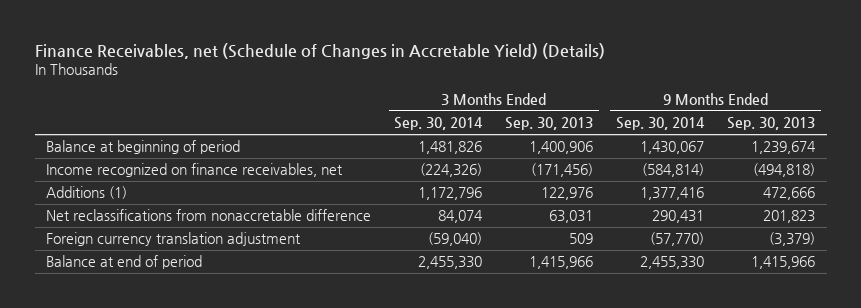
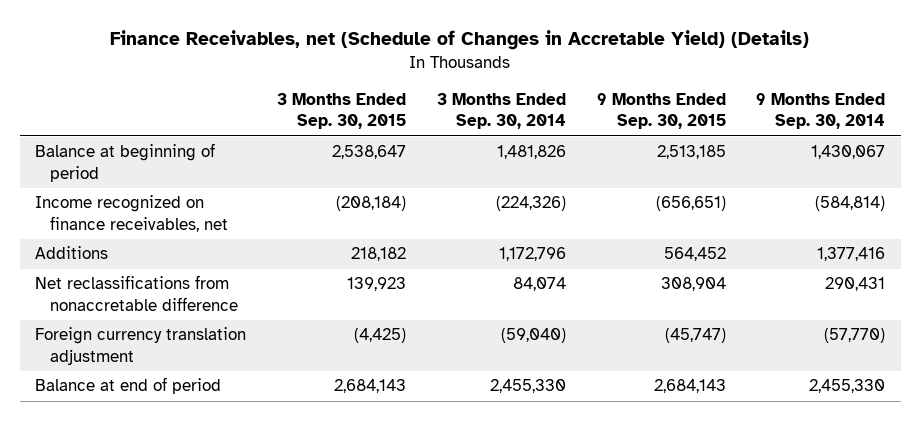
- | 3 Months Ended Sep. 30, 2014 | 3 Months Ended Sep. 30, 2013 | 9 Months Ended Sep. 30, 2014 | 9 Months Ended Sep. 30, 2013
+ | 3 Months Ended Sep. 30, 2015 | 3 Months Ended Sep. 30, 2014 | 9 Months Ended Sep. 30, 2015 | 9 Months Ended Sep. 30, 2014
- Additions (1) | 1,172,796 | 122,976 | 1,377,416 | 472,666
+ Additions | 218,182 | 1,172,796 | 564,452 | 1,377,416

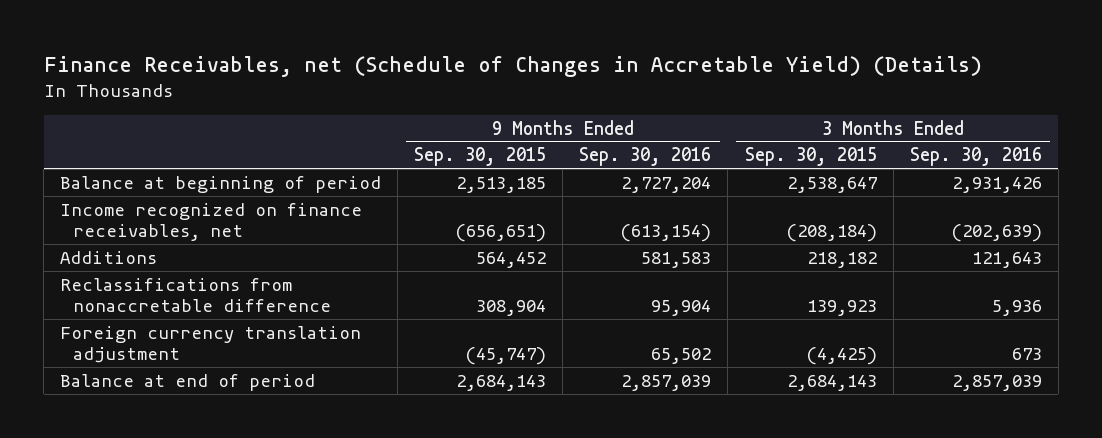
- | 3 Months Ended Sep. 30, 2015 | 3 Months Ended Sep. 30, 2014 | 9 Months Ended Sep. 30, 2015 | 9 Months Ended Sep. 30, 2014
+ | 9 Months Ended Sep. 30, 2015 | 9 Months Ended Sep. 30, 2016 | 3 Months Ended Sep. 30, 2015 | 3 Months Ended Sep. 30, 2016
- Net reclassifications from nonaccretable difference | 139,923 | 84,074 | 308,904 | 290,431
+ Reclassifications from nonaccretable difference | 308,904 | 95,904 | 139,923 | 5,936

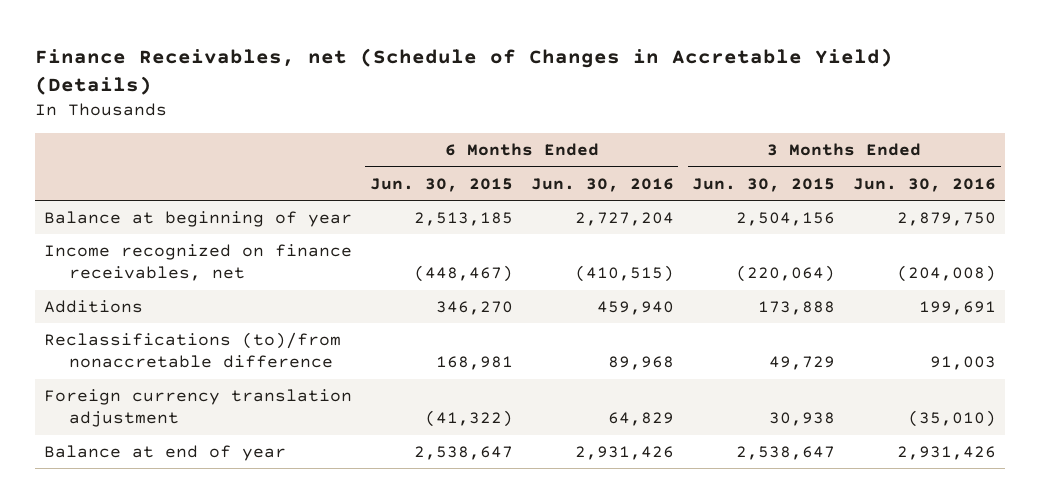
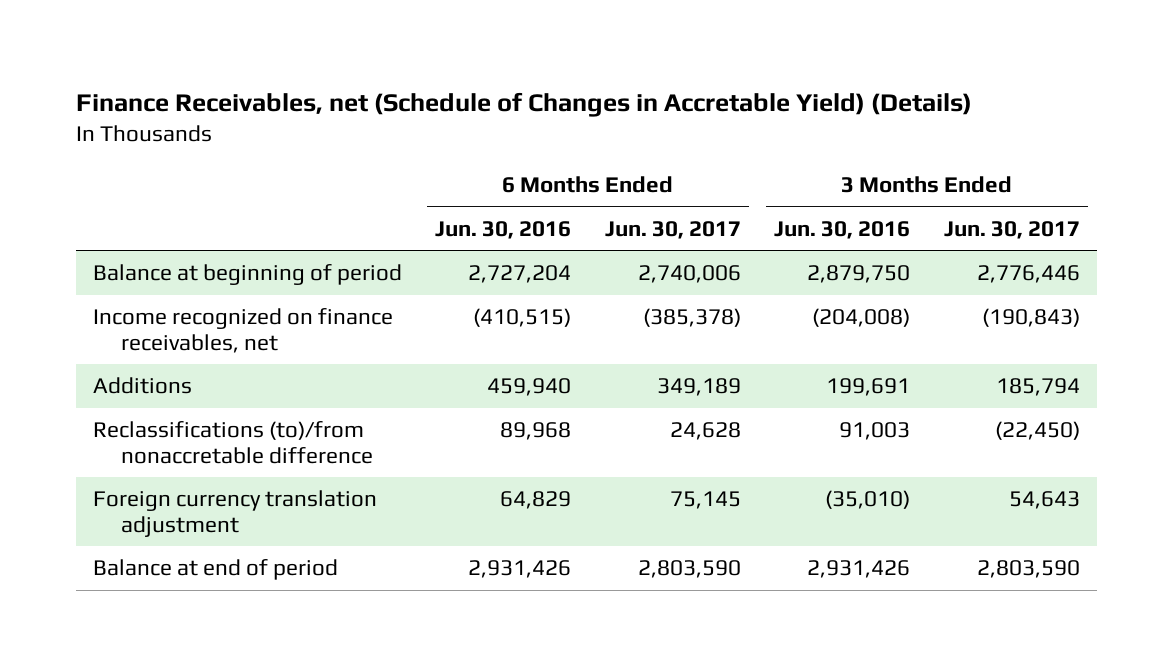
- | 6 Months Ended Jun. 30, 2015 | 6 Months Ended Jun. 30, 2016 | 3 Months Ended Jun. 30, 2015 | 3 Months Ended Jun. 30, 2016
+ | 6 Months Ended Jun. 30, 2016 | 6 Months Ended Jun. 30, 2017 | 3 Months Ended Jun. 30, 2016 | 3 Months Ended Jun. 30, 2017
- Balance at beginning of year | 2,513,185 | 2,727,204 | 2,504,156 | 2,879,750
+ Balance at beginning of period | 2,727,204 | 2,740,006 | 2,879,750 | 2,776,446
- Balance at end of year | 2,538,647 | 2,931,426 | 2,538,647 | 2,931,426
+ Balance at end of period | 2,931,426 | 2,803,590 | 2,931,426 | 2,803,590

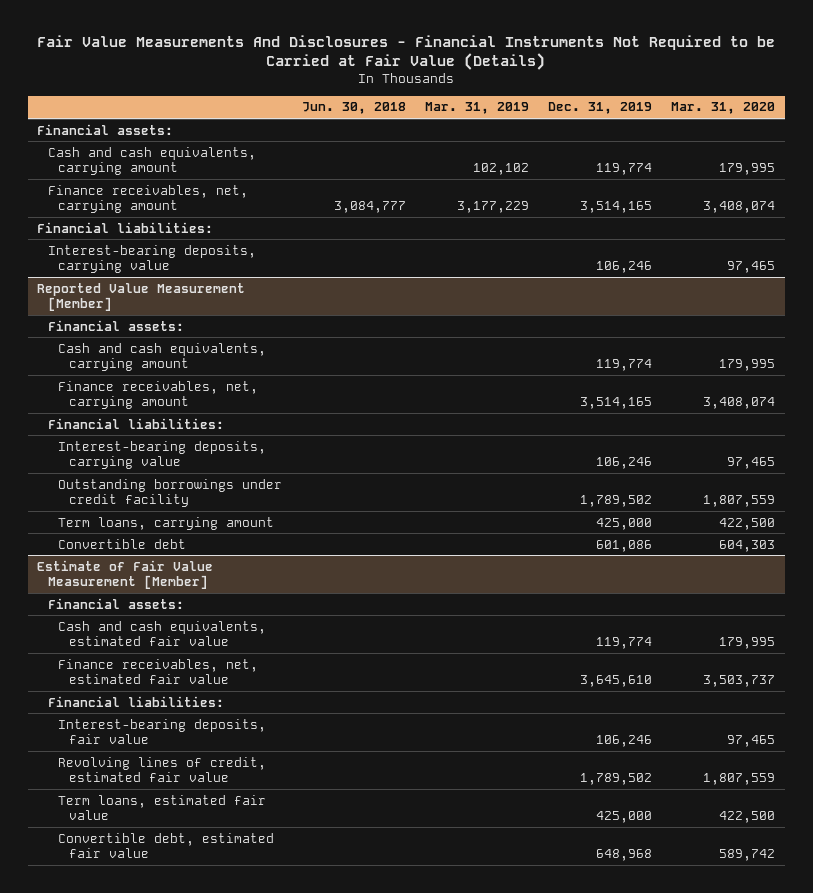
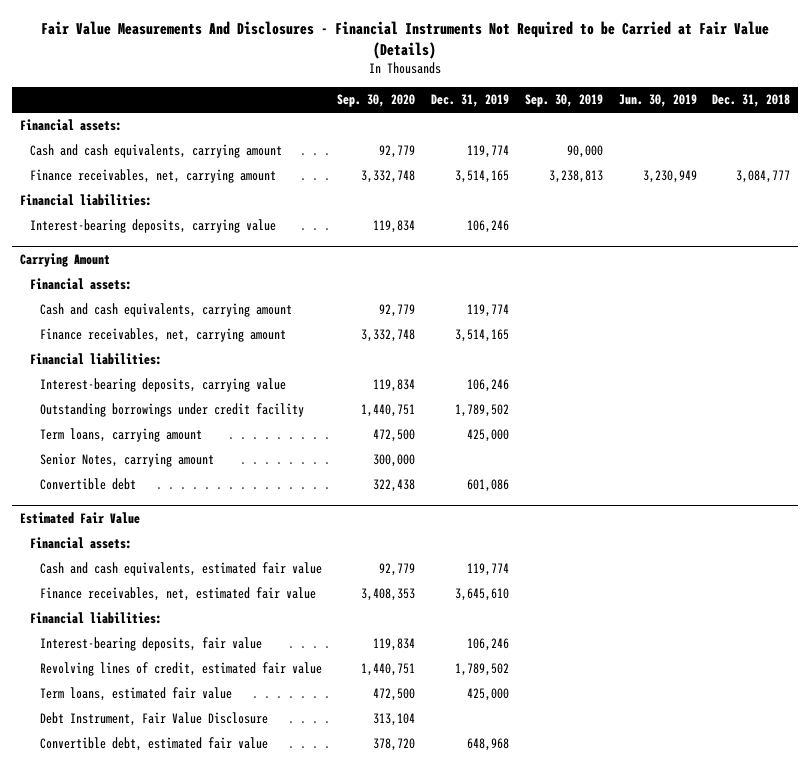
- | Jun. 30, 2018 | Mar. 31, 2019 | Dec. 31, 2019 | Mar. 31, 2020
+ | Sep. 30, 2020 | Dec. 31, 2019 | Sep. 30, 2019 | Jun. 30, 2019 | Dec. 31, 2018
- Reported Value Measurement [Member]
+ Carrying Amount
+ Senior Notes, carrying amount | 300,000 | | | |
- Estimate of Fair Value Measurement [Member]
+ Estimated Fair Value
+ Debt Instrument, Fair Value Disclosure | 313,104 | | | |

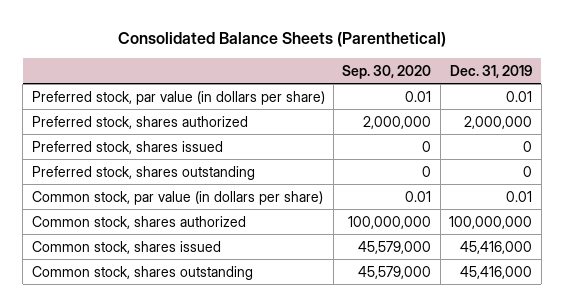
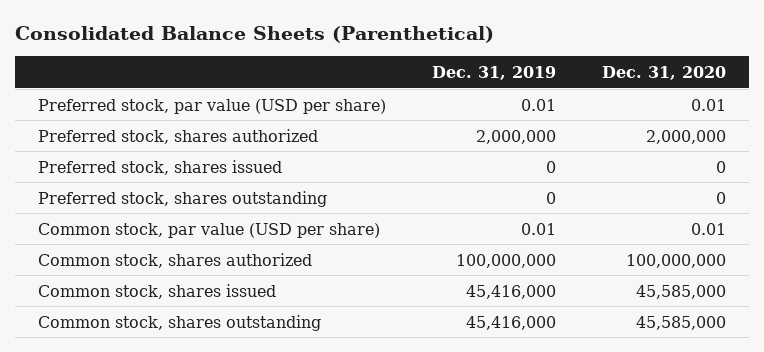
- | Sep. 30, 2020 | Dec. 31, 2019
+ | Dec. 31, 2019 | Dec. 31, 2020
- Preferred stock, par value (in dollars per share) | 0.01 | 0.01
+ Preferred stock, par value (USD per share) | 0.01 | 0.01
- Common stock, par value (in dollars per share) | 0.01 | 0.01
+ Common stock, par value (USD per share) | 0.01 | 0.01

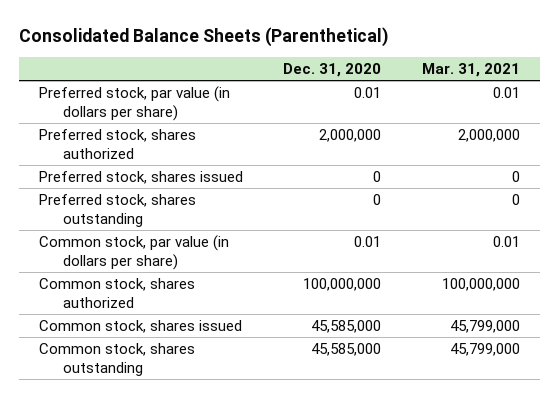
- | Dec. 31, 2019 | Dec. 31, 2020
+ | Dec. 31, 2020 | Mar. 31, 2021
- Preferred stock, par value (USD per share) | 0.01 | 0.01
+ Preferred stock, par value (in dollars per share) | 0.01 | 0.01
- Common stock, par value (USD per share) | 0.01 | 0.01
+ Common stock, par value (in dollars per share) | 0.01 | 0.01

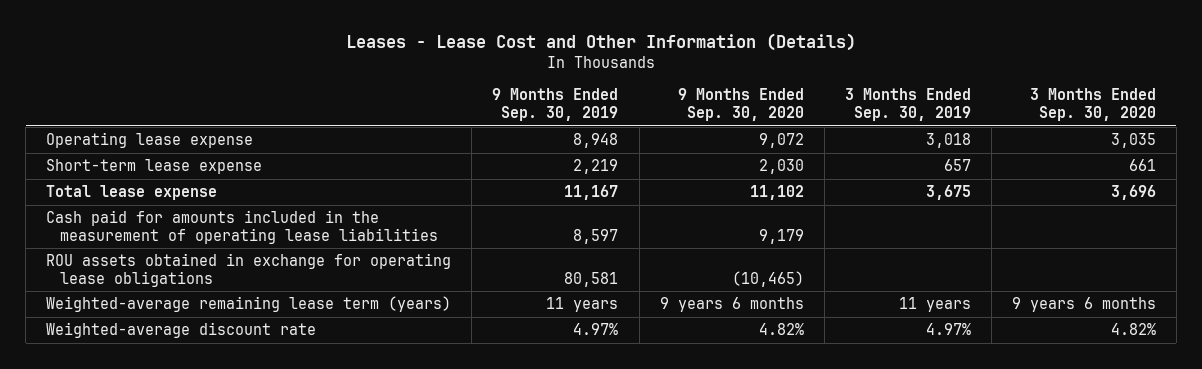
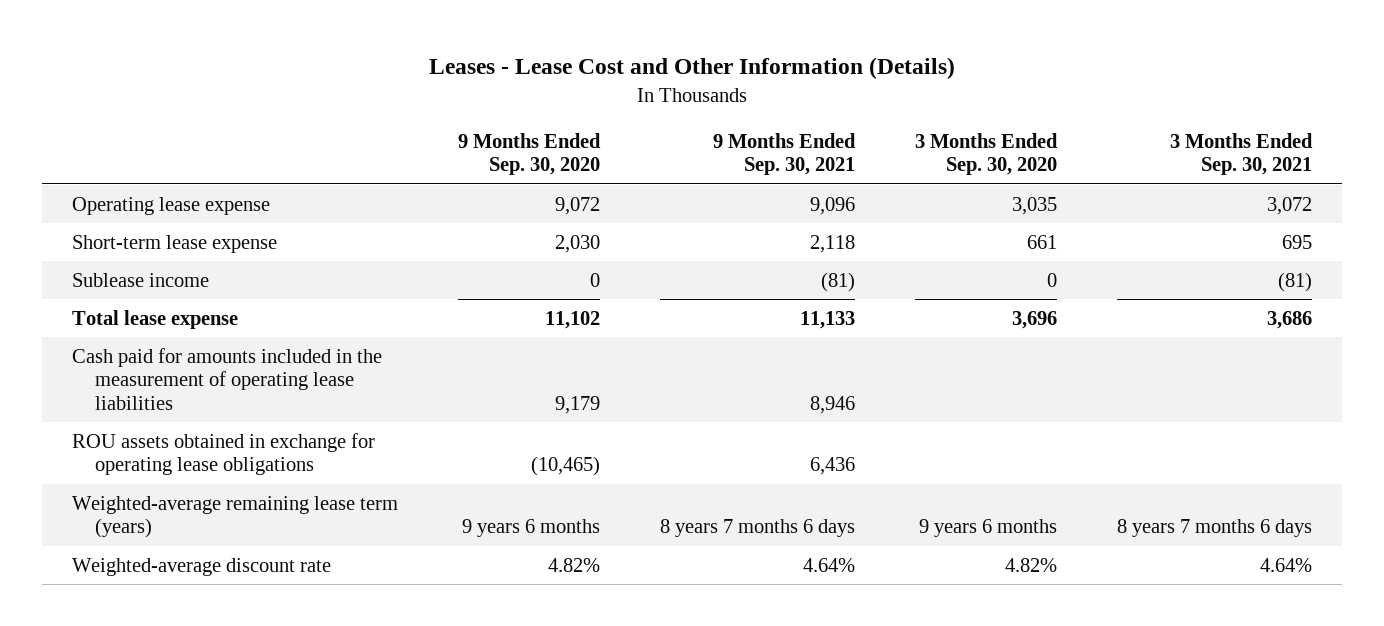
- | 9 Months Ended Sep. 30, 2019 | 9 Months Ended Sep. 30, 2020 | 3 Months Ended Sep. 30, 2019 | 3 Months Ended Sep. 30, 2020
+ | 9 Months Ended Sep. 30, 2020 | 9 Months Ended Sep. 30, 2021 | 3 Months Ended Sep. 30, 2020 | 3 Months Ended Sep. 30, 2021
+ Sublease income | 0 | (81) | 0 | (81)

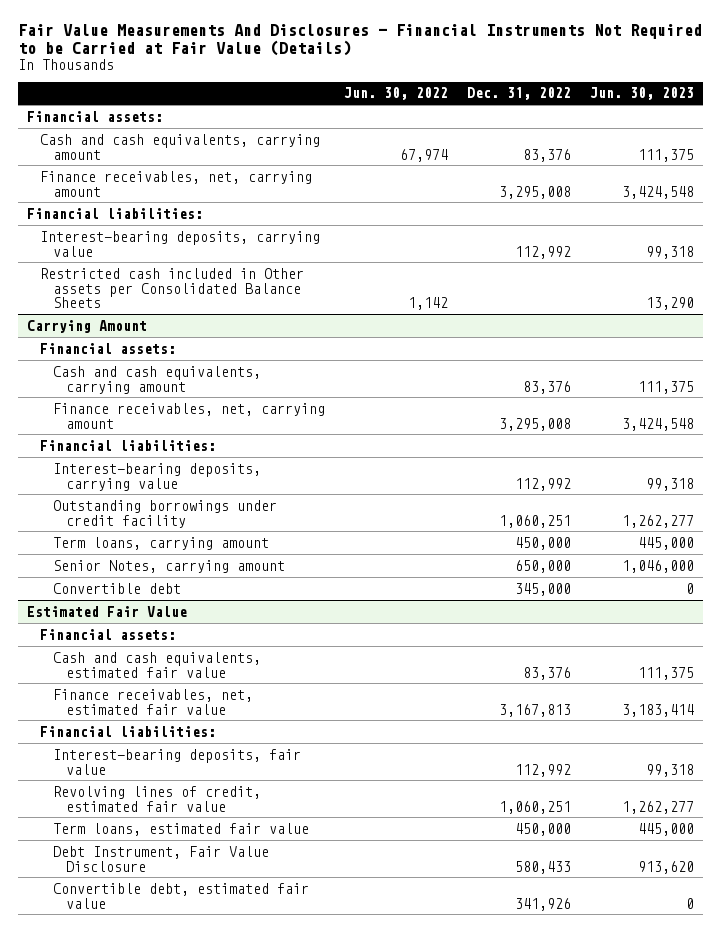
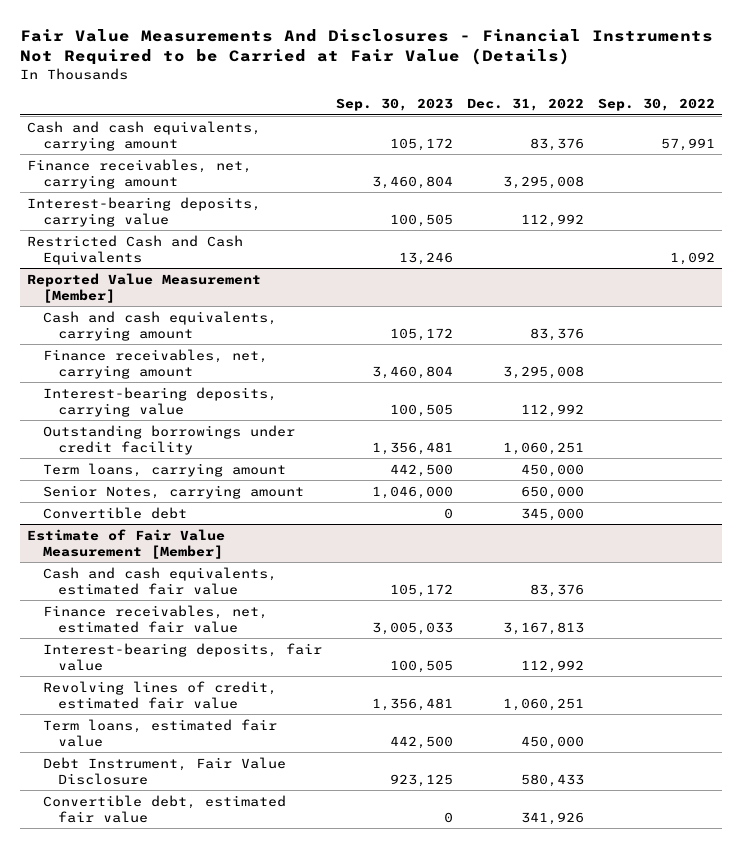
- | Jun. 30, 2022 | Dec. 31, 2022 | Jun. 30, 2023
+ | Sep. 30, 2023 | Dec. 31, 2022 | Sep. 30, 2022
- Financial assets:
- Financial liabilities:
- Restricted cash included in Other assets per Consolidated Balance Sheets | 1,142 | | 13,290
- Carrying Amount
- Financial assets:
+ Restricted Cash and Cash Equivalents | 13,246 | | 1,092
+ Reported Value Measurement [Member]
- Financial liabilities:
- Estimated Fair Value
- Financial assets:
+ Estimate of Fair Value Measurement [Member]
- Financial liabilities:

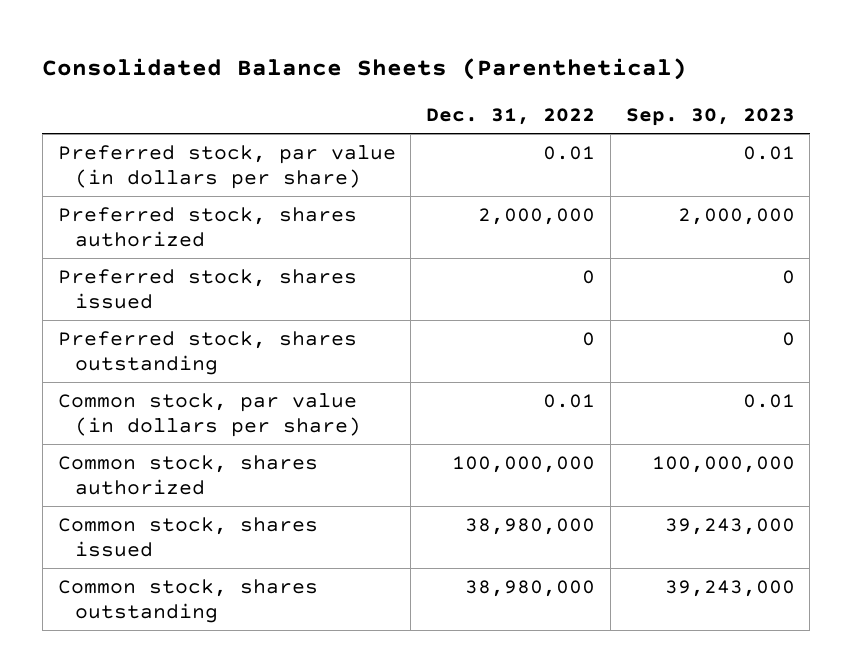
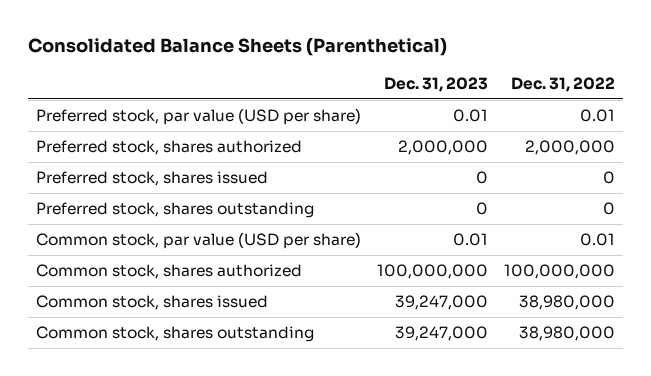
- | Dec. 31, 2022 | Sep. 30, 2023
+ | Dec. 31, 2023 | Dec. 31, 2022
- Preferred stock, par value (in dollars per share) | 0.01 | 0.01
+ Preferred stock, par value (USD per share) | 0.01 | 0.01
- Common stock, par value (in dollars per share) | 0.01 | 0.01
+ Common stock, par value (USD per share) | 0.01 | 0.01

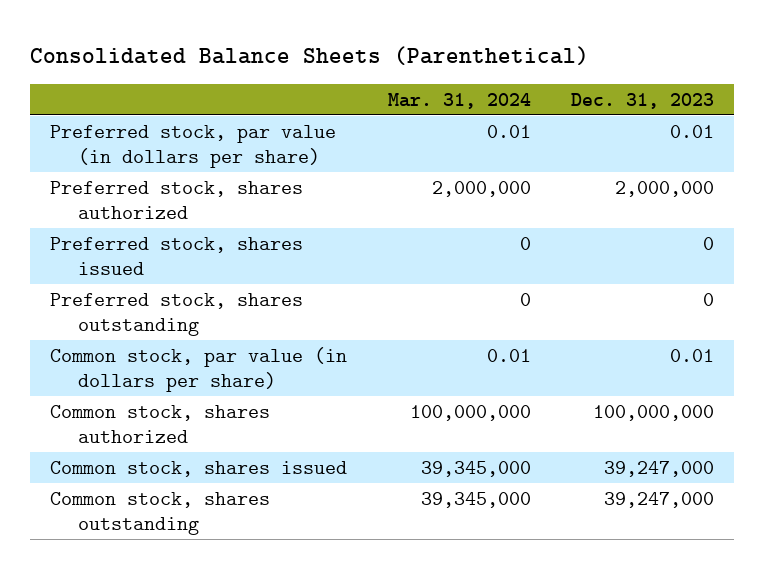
- | Dec. 31, 2023 | Dec. 31, 2022
+ | Mar. 31, 2024 | Dec. 31, 2023
- Preferred stock, par value (USD per share) | 0.01 | 0.01
+ Preferred stock, par value (in dollars per share) | 0.01 | 0.01
- Common stock, par value (USD per share) | 0.01 | 0.01
+ Common stock, par value (in dollars per share) | 0.01 | 0.01

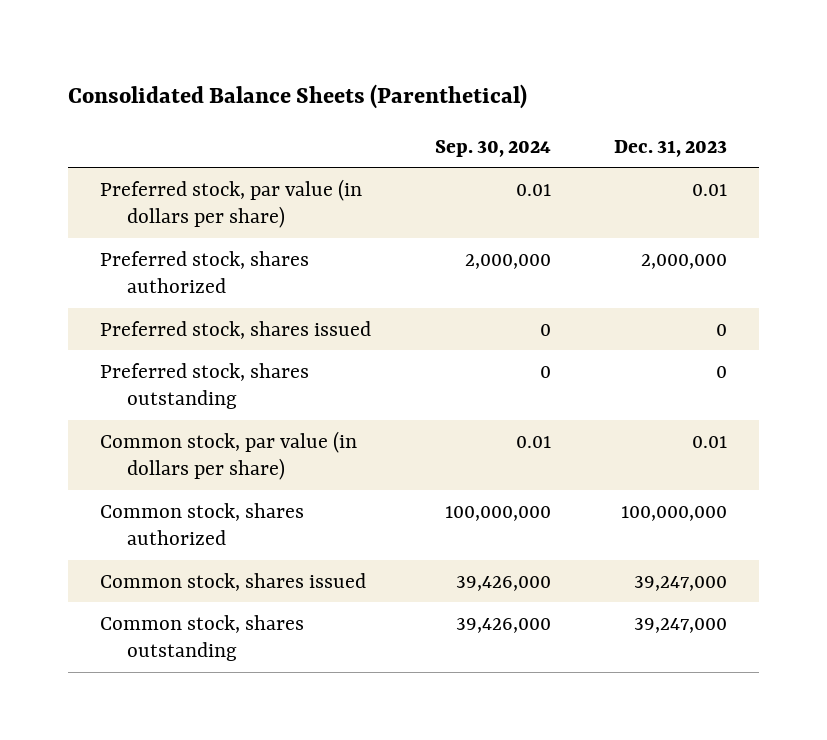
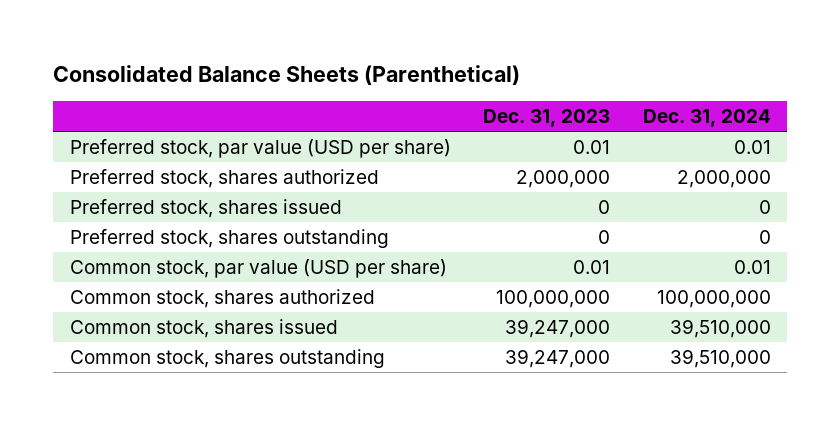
- | Sep. 30, 2024 | Dec. 31, 2023
+ | Dec. 31, 2023 | Dec. 31, 2024
- Preferred stock, par value (in dollars per share) | 0.01 | 0.01
+ Preferred stock, par value (USD per share) | 0.01 | 0.01
- Common stock, par value (in dollars per share) | 0.01 | 0.01
+ Common stock, par value (USD per share) | 0.01 | 0.01

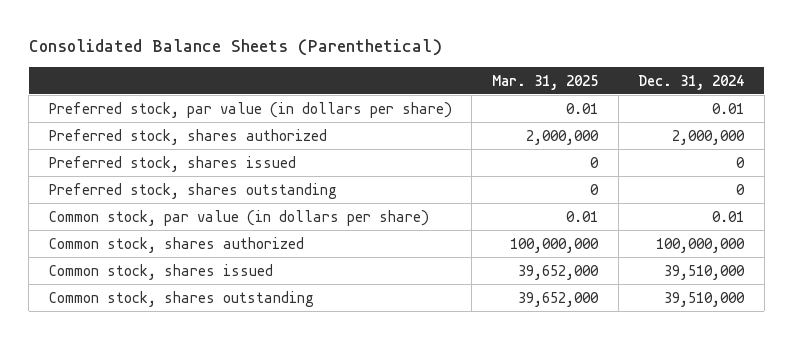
- | Dec. 31, 2023 | Dec. 31, 2024
+ | Mar. 31, 2025 | Dec. 31, 2024
- Preferred stock, par value (USD per share) | 0.01 | 0.01
+ Preferred stock, par value (in dollars per share) | 0.01 | 0.01
- Common stock, par value (USD per share) | 0.01 | 0.01
+ Common stock, par value (in dollars per share) | 0.01 | 0.01

